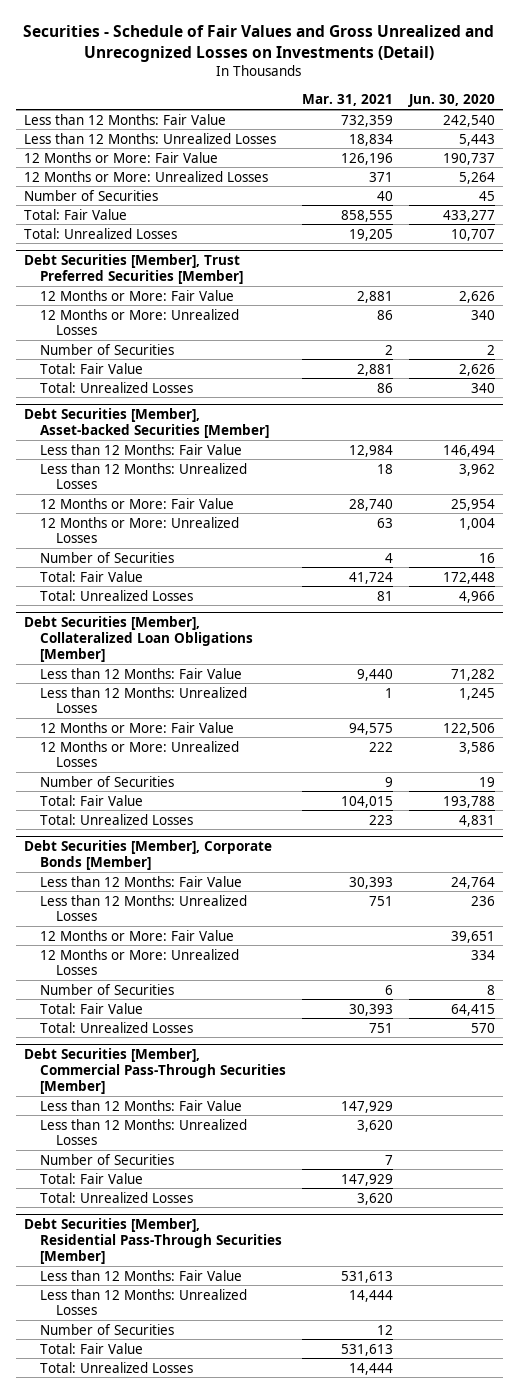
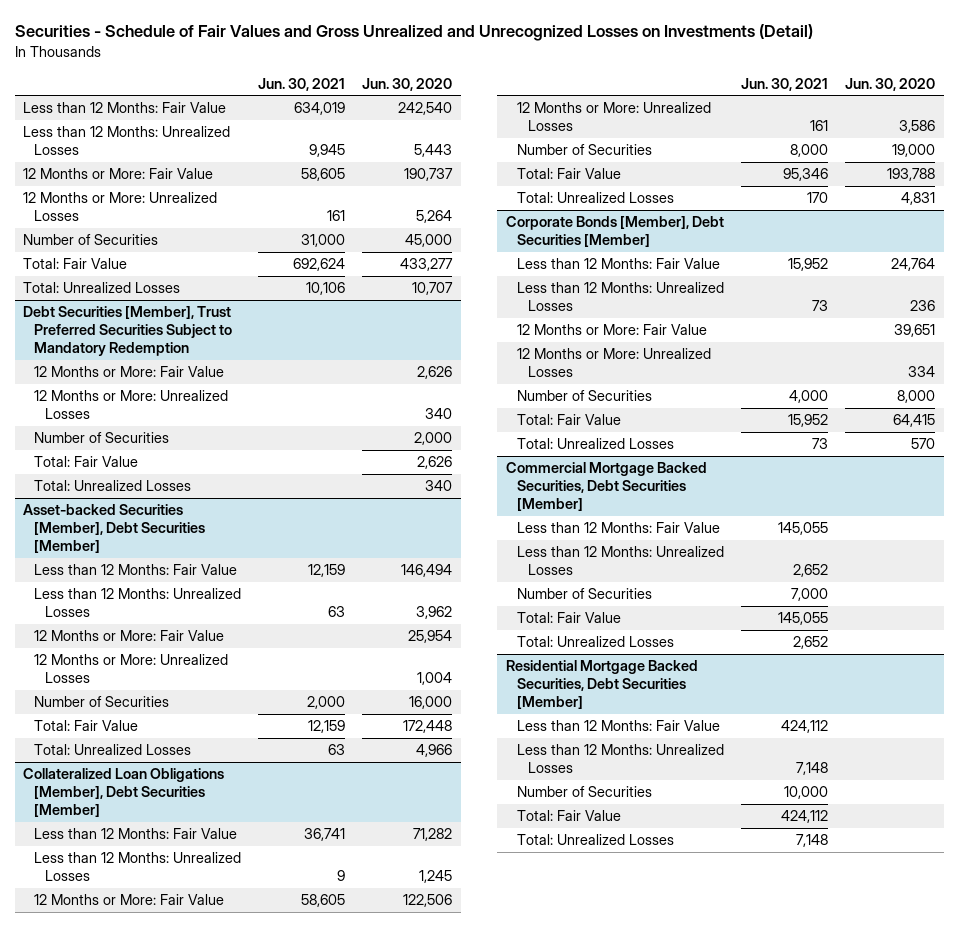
- | Mar. 31, 2021 | Jun. 30, 2020
+ | Jun. 30, 2021 | Jun. 30, 2020
- Number of Securities | 40 | 45
+ Number of Securities | 31,000 | 45,000
- Debt Securities [Member], Trust Preferred Securities [Member]
+ Debt Securities [Member], Trust Preferred Securities Subject to Mandatory Redemption
- Number of Securities | 2 | 2
+ Number of Securities | | 2,000
- Debt Securities [Member], Asset-backed Securities [Member]
+ Asset-backed Securities [Member], Debt Securities [Member]
- Number of Securities | 4 | 16
+ Number of Securities | 2,000 | 16,000
- Debt Securities [Member], Collateralized Loan Obligations [Member]
+ Collateralized Loan Obligations [Member], Debt Securities [Member]
- Number of Securities | 9 | 19
+ Number of Securities | 8,000 | 19,000
- Debt Securities [Member], Corporate Bonds [Member]
+ Corporate Bonds [Member], Debt Securities [Member]
- Number of Securities | 6 | 8
+ Number of Securities | 4,000 | 8,000
- Debt Securities [Member], Commercial Pass-Through Securities [Member]
+ Commercial Mortgage Backed Securities, Debt Securities [Member]
- Debt Securities [Member], Residential Pass-Through Securities [Member]
+ Residential Mortgage Backed Securities, Debt Securities [Member]

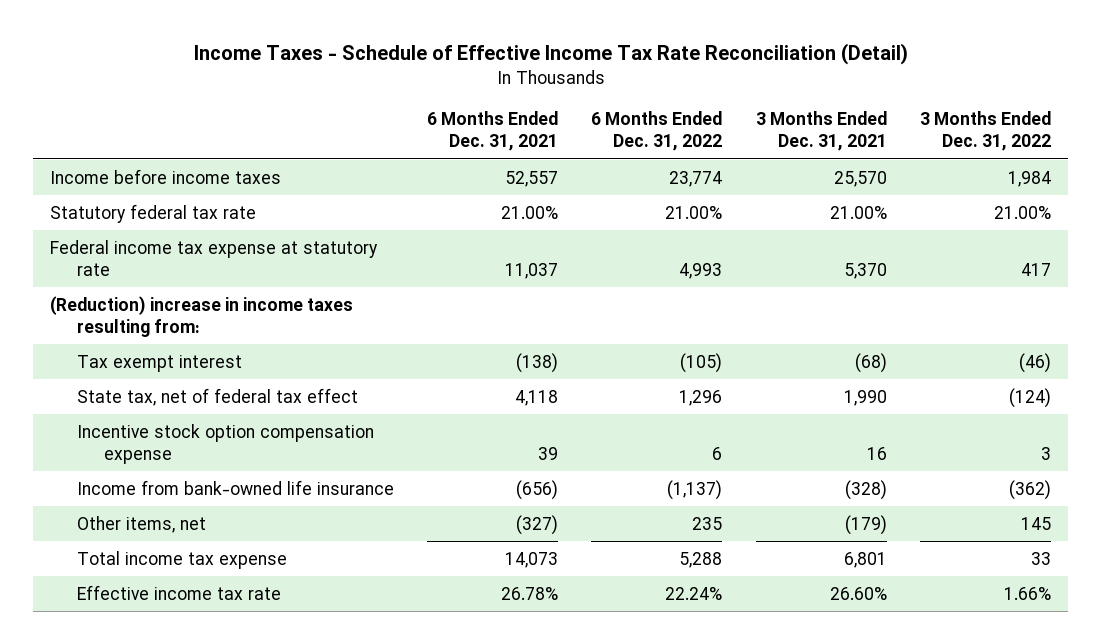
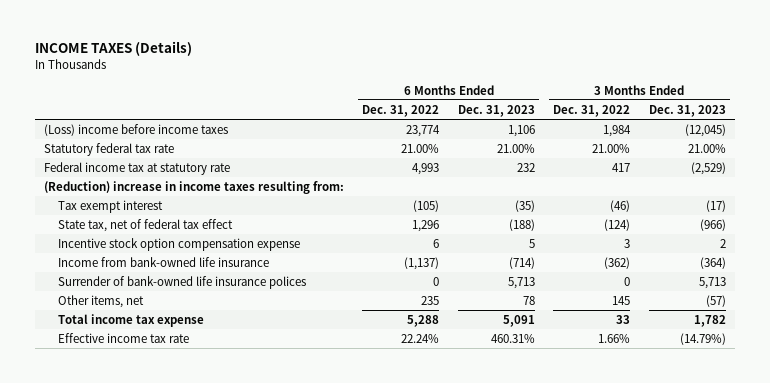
- Income Taxes - Schedule of Effective Income Tax Rate Reconciliation (Detail)
+ INCOME TAXES (Details)
- | 6 Months Ended Dec. 31, 2021 | 6 Months Ended Dec. 31, 2022 | 3 Months Ended Dec. 31, 2021 | 3 Months Ended Dec. 31, 2022
+ | 6 Months Ended Dec. 31, 2022 | 6 Months Ended Dec. 31, 2023 | 3 Months Ended Dec. 31, 2022 | 3 Months Ended Dec. 31, 2023
- Income before income taxes | 52,557 | 23,774 | 25,570 | 1,984
+ (Loss) income before income taxes | 23,774 | 1,106 | 1,984 | (12,045)
- Federal income tax expense at statutory rate | 11,037 | 4,993 | 5,370 | 417
+ Federal income tax at statutory rate | 4,993 | 232 | 417 | (2,529)
+ Surrender of bank-owned life insurance polices | 0 | 5,713 | 0 | 5,713

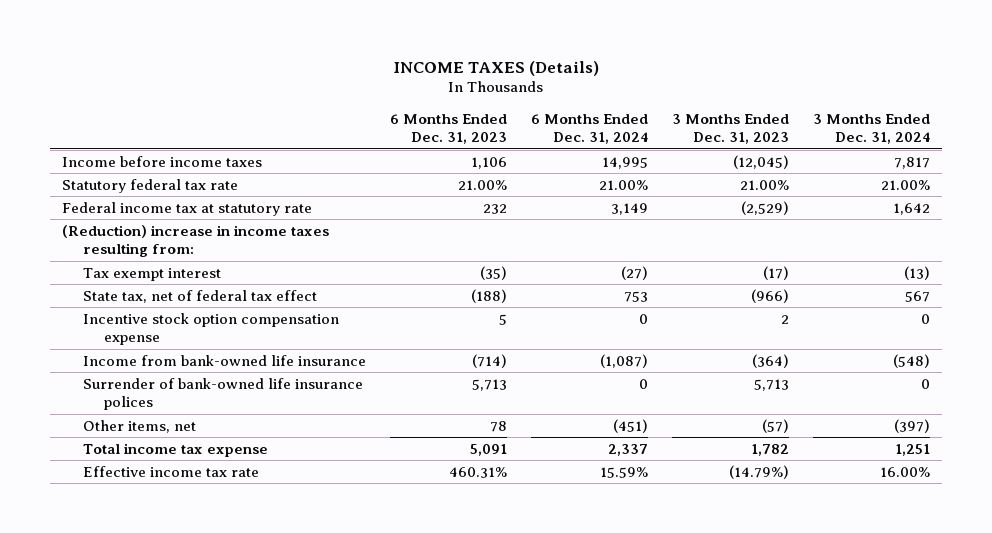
- | 6 Months Ended Dec. 31, 2022 | 6 Months Ended Dec. 31, 2023 | 3 Months Ended Dec. 31, 2022 | 3 Months Ended Dec. 31, 2023
+ | 6 Months Ended Dec. 31, 2023 | 6 Months Ended Dec. 31, 2024 | 3 Months Ended Dec. 31, 2023 | 3 Months Ended Dec. 31, 2024
- (Loss) income before income taxes | 23,774 | 1,106 | 1,984 | (12,045)
+ Income before income taxes | 1,106 | 14,995 | (12,045) | 7,817

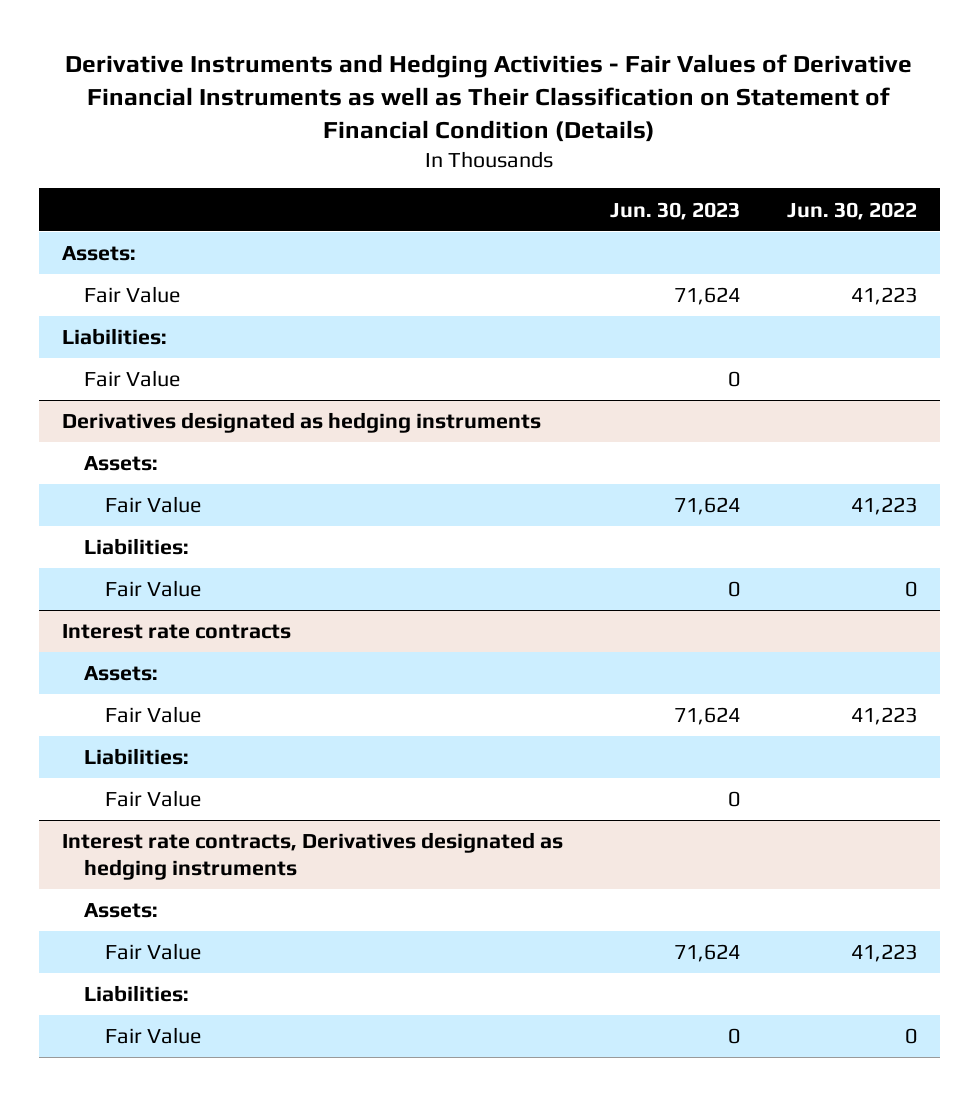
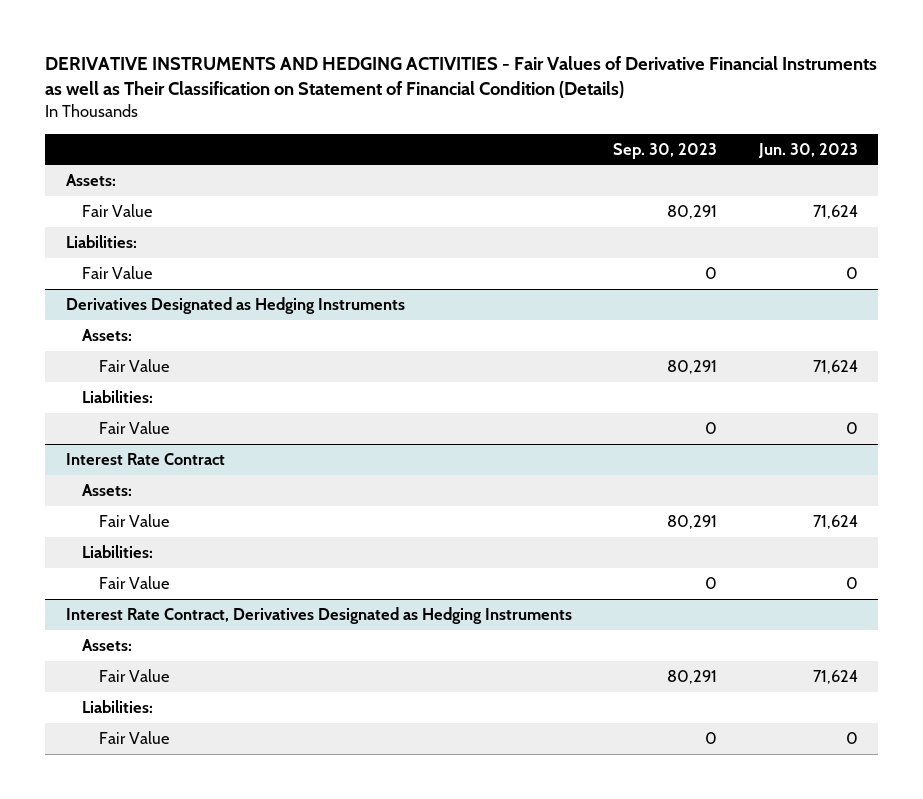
- Derivative Instruments and Hedging Activities - Fair Values of Derivative Financial Instruments as well as Their Classification on Statement of Financial Condition (Details)
+ DERIVATIVE INSTRUMENTS AND HEDGING ACTIVITIES - Fair Values of Derivative Financial Instruments as well as Their Classification on Statement of Financial Condition (Details)
- | Jun. 30, 2023 | Jun. 30, 2022
+ | Sep. 30, 2023 | Jun. 30, 2023
- Derivatives designated as hedging instruments
+ Derivatives Designated as Hedging Instruments
- Interest rate contracts
+ Interest Rate Contract
- Interest rate contracts, Derivatives designated as hedging instruments
+ Interest Rate Contract, Derivatives Designated as Hedging Instruments

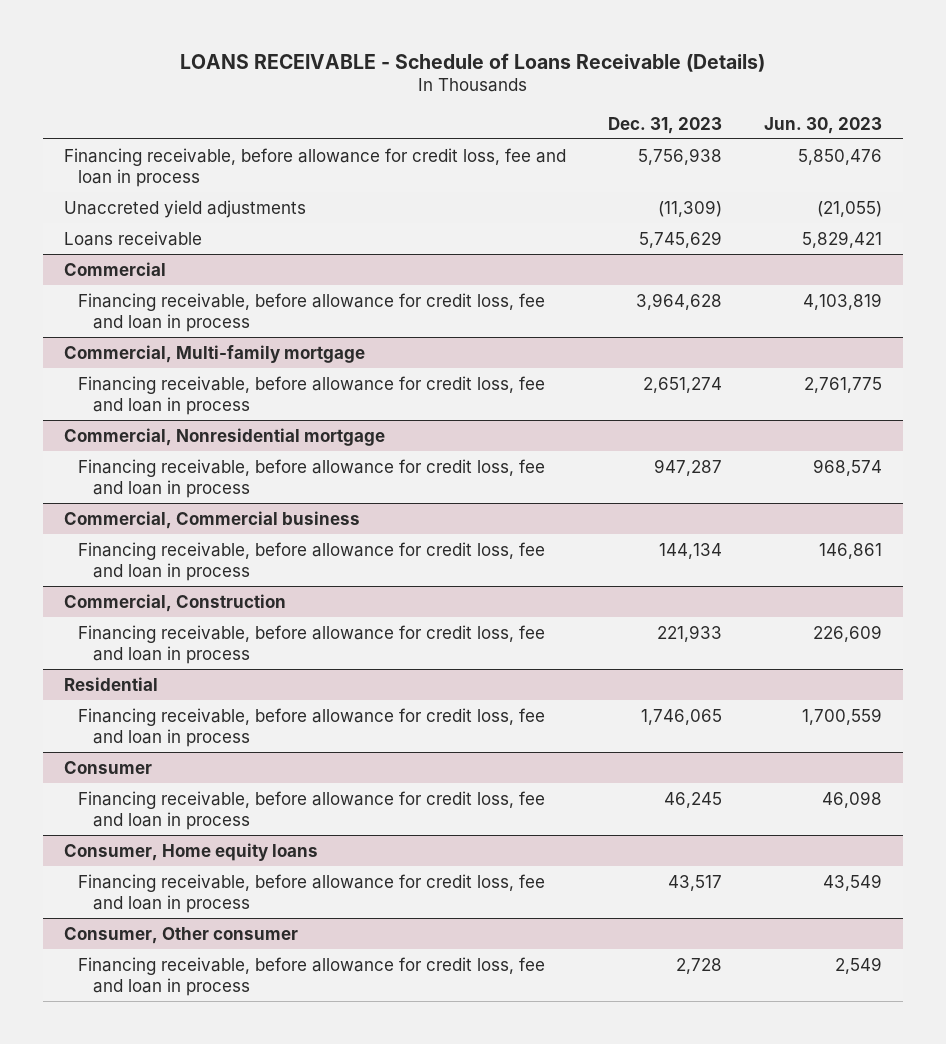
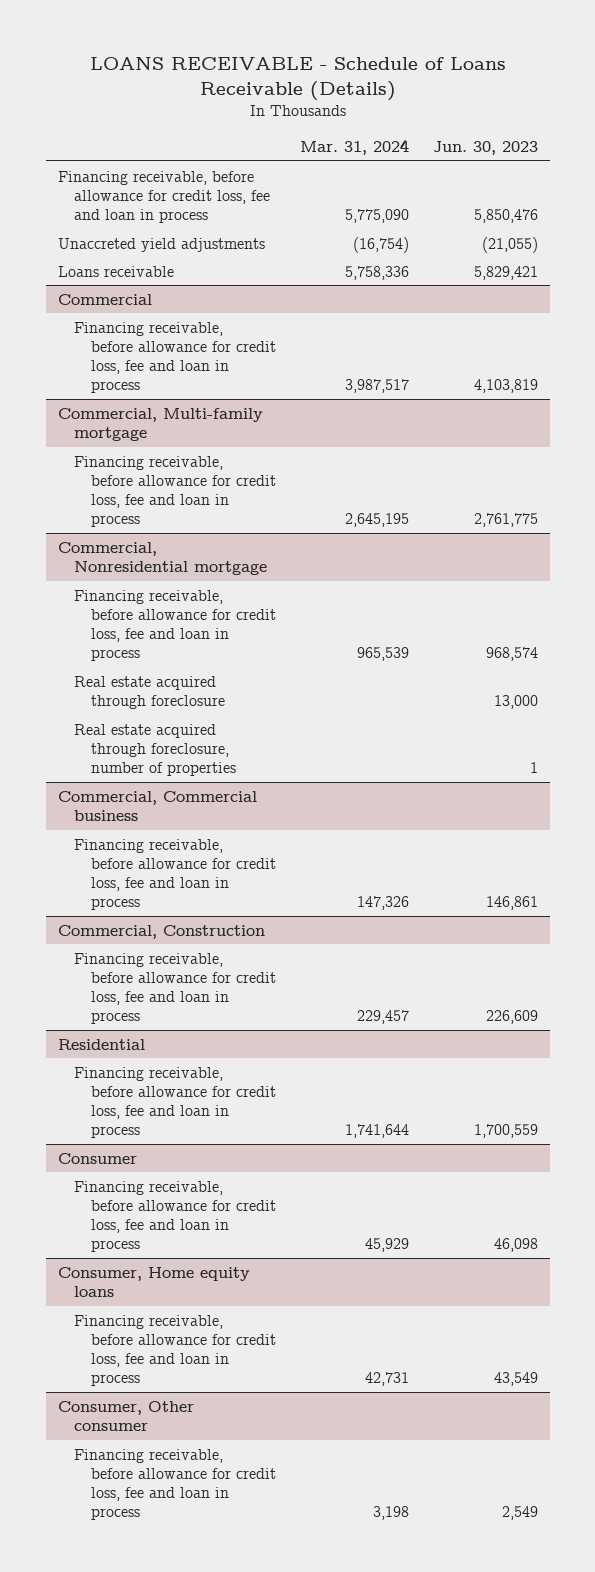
- | Dec. 31, 2023 | Jun. 30, 2023
+ | Mar. 31, 2024 | Jun. 30, 2023
@ Commercial, Nonresidential mortgage
+ Real estate acquired through foreclosure | | 13,000
+ Real estate acquired through foreclosure, number of properties | | 1

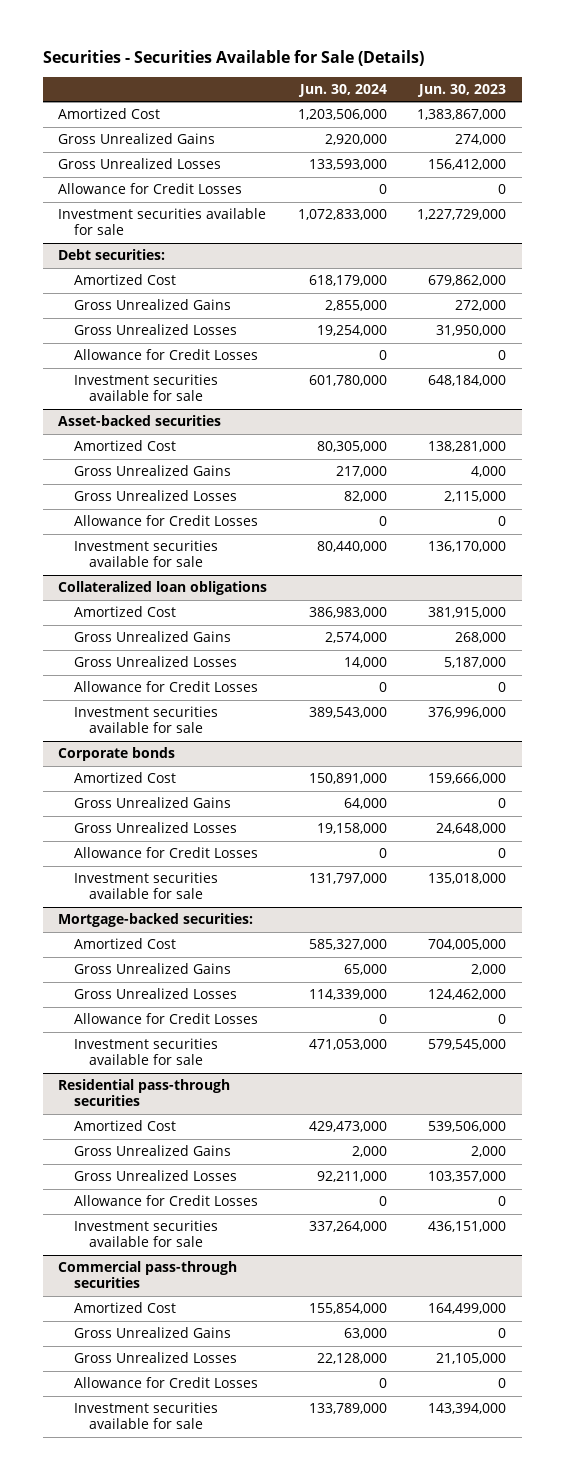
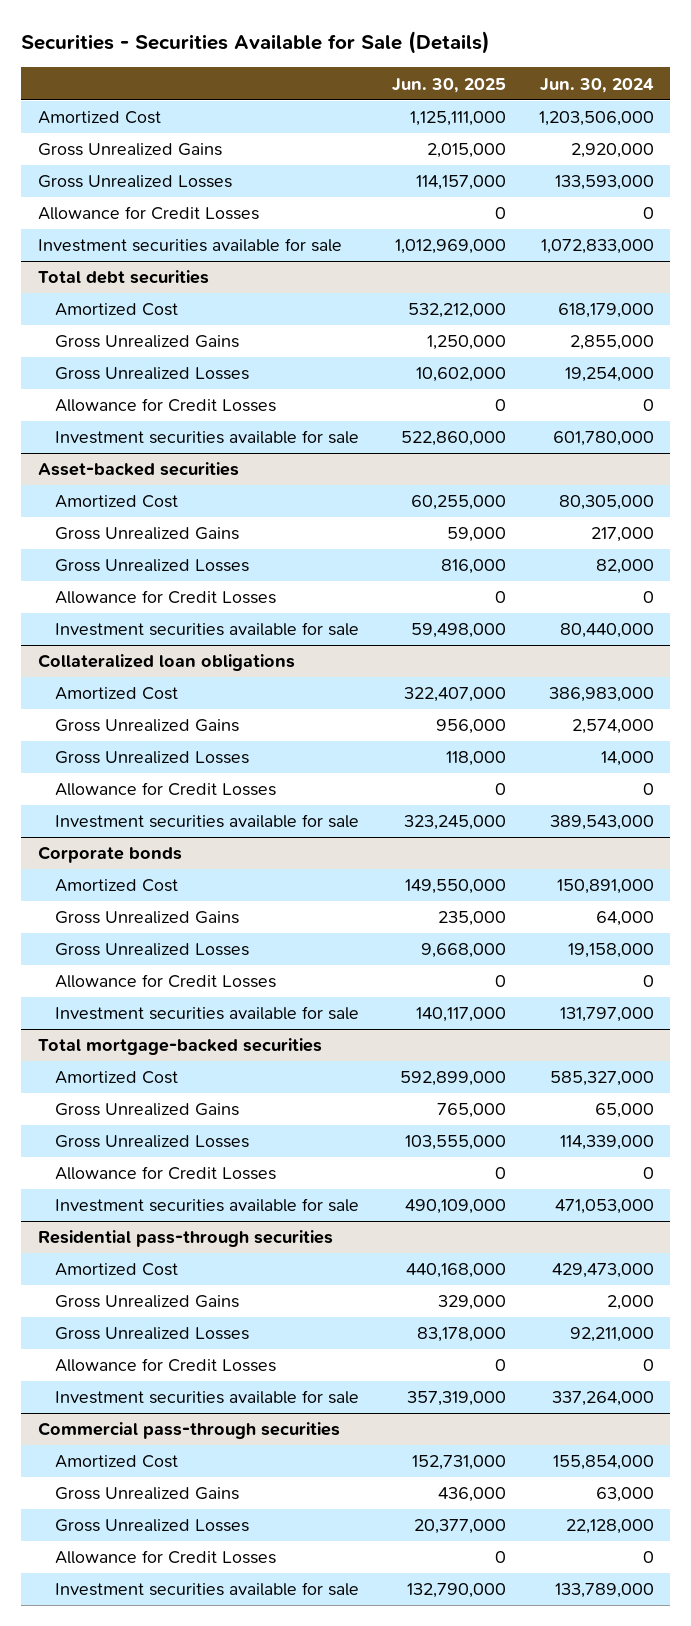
- | Jun. 30, 2024 | Jun. 30, 2023
+ | Jun. 30, 2025 | Jun. 30, 2024
- Debt securities:
+ Total debt securities
- Mortgage-backed securities:
+ Total mortgage-backed securities

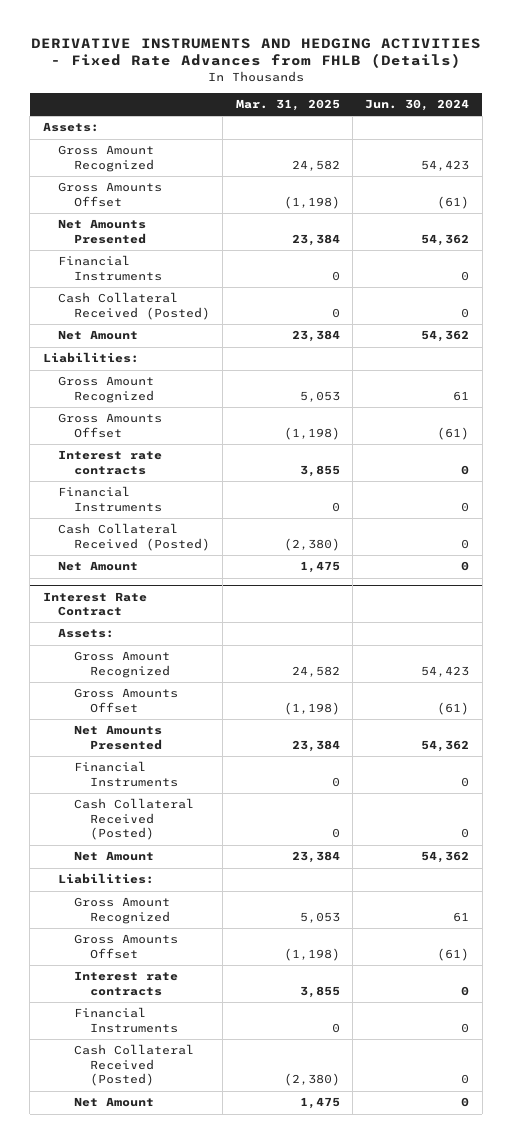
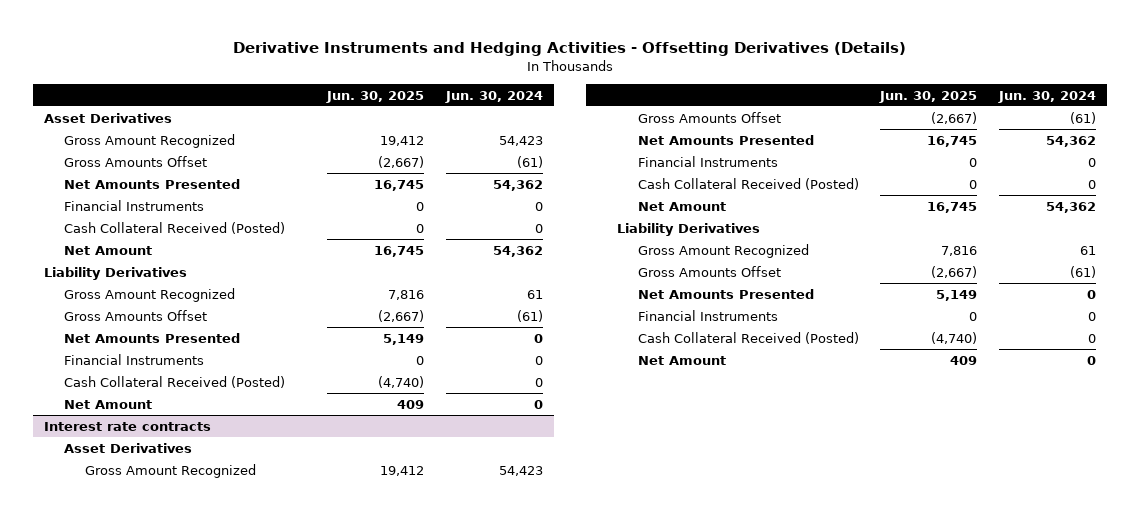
- DERIVATIVE INSTRUMENTS AND HEDGING ACTIVITIES - Fixed Rate Advances from FHLB (Details)
+ Derivative Instruments and Hedging Activities - Offsetting Derivatives (Details)
- | Mar. 31, 2025 | Jun. 30, 2024
+ | Jun. 30, 2025 | Jun. 30, 2024
- Assets:
+ Asset Derivatives
- Liabilities:
+ Liability Derivatives
- Interest rate contracts | 3,855 | 0
+ Net Amounts Presented | 5,149 | 0
- Interest Rate Contract
- Assets:
+ Interest rate contracts
+ Asset Derivatives
- Liabilities:
+ Liability Derivatives
- Interest rate contracts | 3,855 | 0
+ Net Amounts Presented | 5,149 | 0

